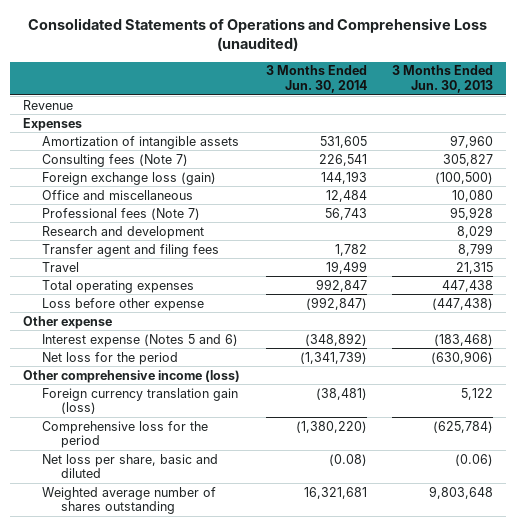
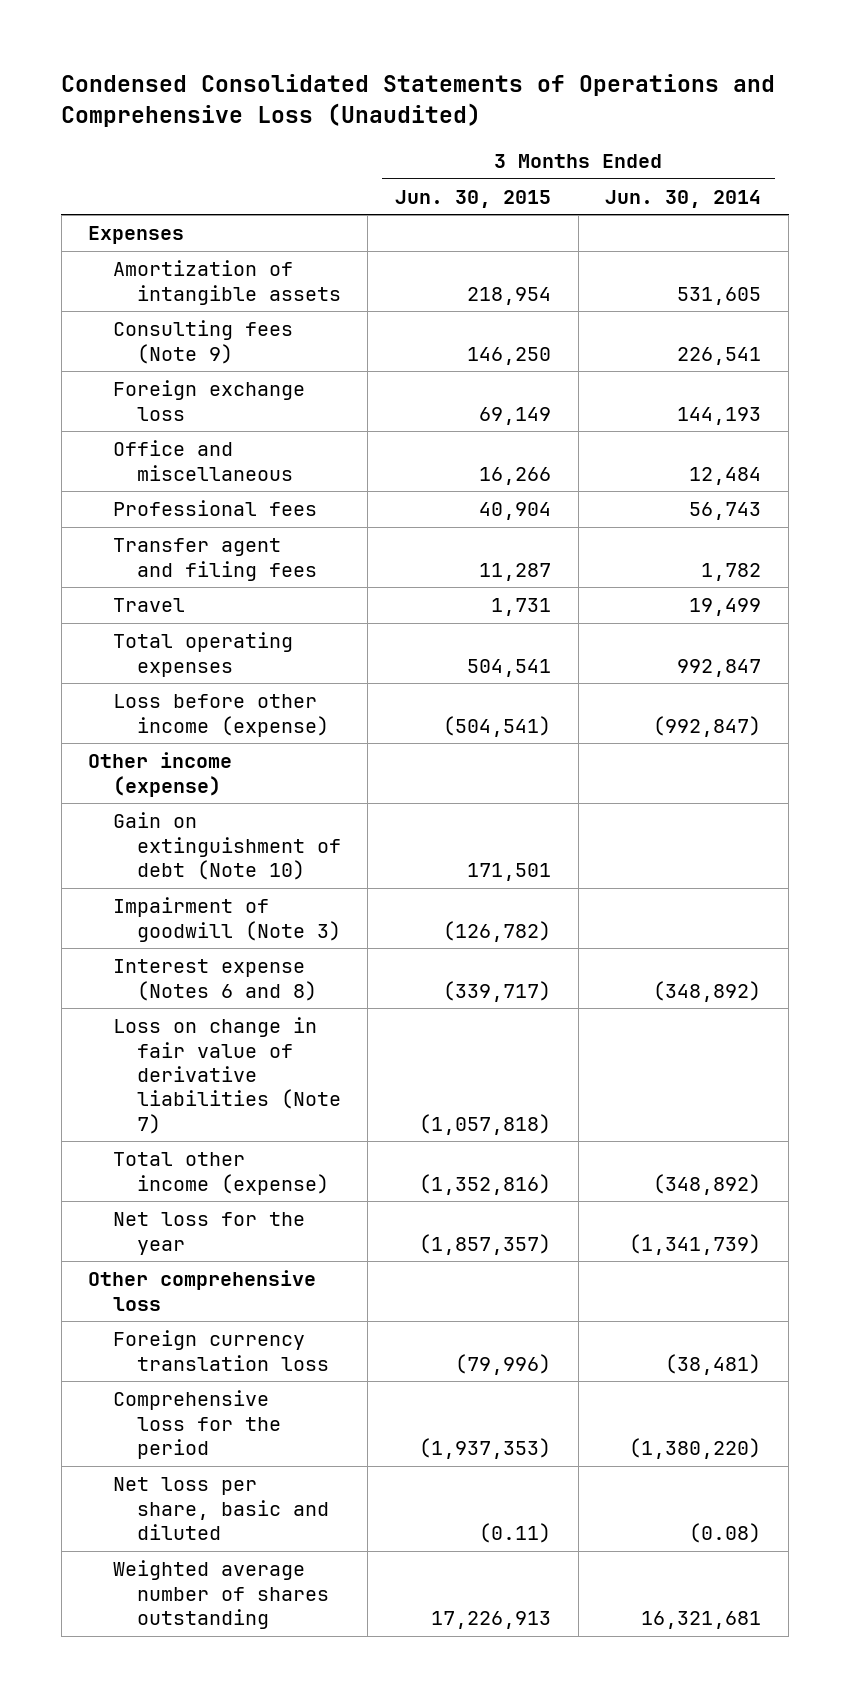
- Consolidated Statements of Operations and Comprehensive Loss (unaudited)
+ Condensed Consolidated Statements of Operations and Comprehensive Loss (Unaudited)
- | 3 Months Ended Jun. 30, 2014 | 3 Months Ended Jun. 30, 2013
+ | 3 Months Ended Jun. 30, 2015 | 3 Months Ended Jun. 30, 2014
- Revenue
- Consulting fees (Note 7) | 226,541 | 305,827
- Foreign exchange loss (gain) | 144,193 | (100,500)
+ Consulting fees (Note 9) | 146,250 | 226,541
+ Foreign exchange loss | 69,149 | 144,193
- Professional fees (Note 7) | 56,743 | 95,928
- Research and development | | 8,029
+ Professional fees | 40,904 | 56,743
- Loss before other expense | (992,847) | (447,438)
- Other expense
- Interest expense (Notes 5 and 6) | (348,892) | (183,468)
- Net loss for the period | (1,341,739) | (630,906)
- Other comprehensive income (loss)
- Foreign currency translation gain (loss) | (38,481) | 5,122
+ Loss before other income (expense) | (504,541) | (992,847)
+ Other income (expense)
+ Gain on extinguishment of debt (Note 10) | 171,501 |
+ Impairment of goodwill (Note 3) | (126,782) |
+ Interest expense (Notes 6 and 8) | (339,717) | (348,892)
+ Loss on change in fair value of derivative liabilities (Note 7) | (1,057,818) |
+ Total other income (expense) | (1,352,816) | (348,892)
+ Net loss for the year | (1,857,357) | (1,341,739)
+ Other comprehensive loss
+ Foreign currency translation loss | (79,996) | (38,481)

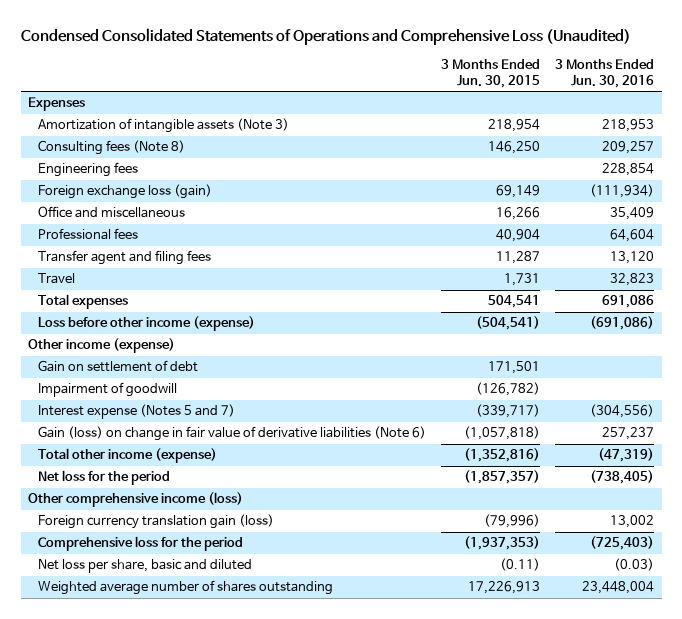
- | 3 Months Ended Jun. 30, 2015 | 3 Months Ended Jun. 30, 2014
+ | 3 Months Ended Jun. 30, 2015 | 3 Months Ended Jun. 30, 2016
- Amortization of intangible assets | 218,954 | 531,605
- Consulting fees (Note 9) | 146,250 | 226,541
- Foreign exchange loss | 69,149 | 144,193
+ Amortization of intangible assets (Note 3) | 218,954 | 218,953
+ Consulting fees (Note 8) | 146,250 | 209,257
+ Engineering fees | | 228,854
+ Foreign exchange loss (gain) | 69,149 | (111,934)
- Total operating expenses | 504,541 | 992,847
+ Total expenses | 504,541 | 691,086
- Gain on extinguishment of debt (Note 10) | 171,501 |
- Impairment of goodwill (Note 3) | (126,782) |
- Interest expense (Notes 6 and 8) | (339,717) | (348,892)
- Loss on change in fair value of derivative liabilities (Note 7) | (1,057,818) |
+ Gain on settlement of debt | 171,501 |
+ Impairment of goodwill | (126,782) |
+ Interest expense (Notes 5 and 7) | (339,717) | (304,556)
+ Gain (loss) on change in fair value of derivative liabilities (Note 6) | (1,057,818) | 257,237
- Net loss for the year | (1,857,357) | (1,341,739)
- Other comprehensive loss
- Foreign currency translation loss | (79,996) | (38,481)
+ Net loss for the period | (1,857,357) | (738,405)
+ Other comprehensive income (loss)
+ Foreign currency translation gain (loss) | (79,996) | 13,002

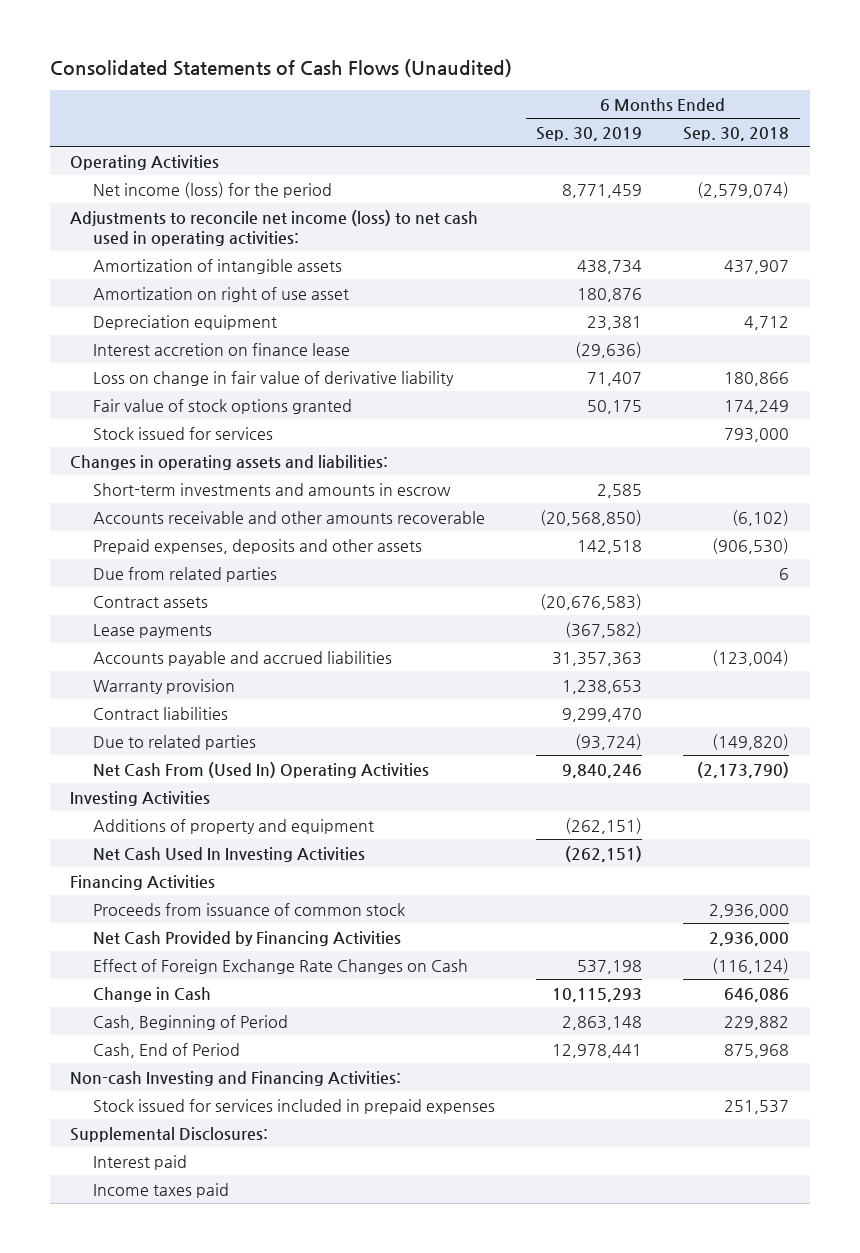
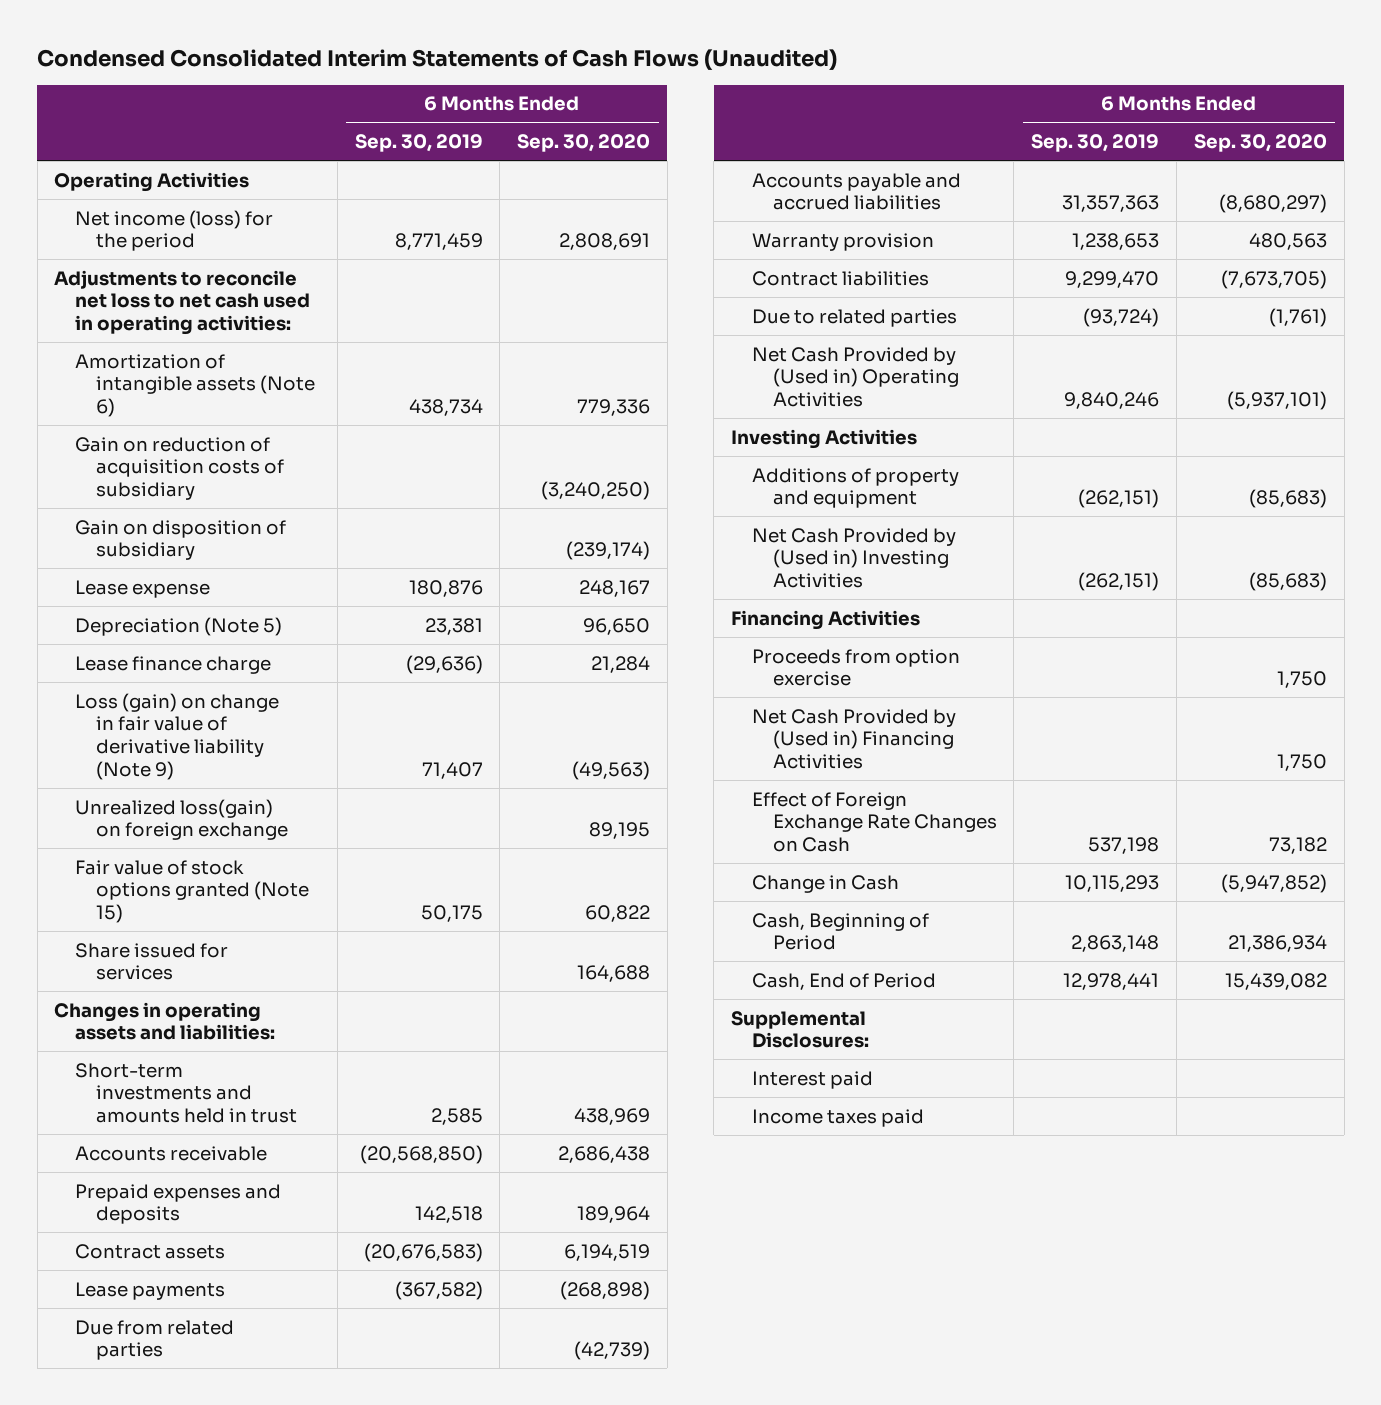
- Consolidated Statements of Cash Flows (Unaudited)
+ Condensed Consolidated Interim Statements of Cash Flows (Unaudited)
- | 6 Months Ended Sep. 30, 2019 | 6 Months Ended Sep. 30, 2018
+ | 6 Months Ended Sep. 30, 2019 | 6 Months Ended Sep. 30, 2020
- Adjustments to reconcile net income (loss) to net cash used in operating activities:
- Amortization of intangible assets | 438,734 | 437,907
- Amortization on right of use asset | 180,876 |
- Depreciation equipment | 23,381 | 4,712
- Interest accretion on finance lease | (29,636) |
- Loss on change in fair value of derivative liability | 71,407 | 180,866
- Fair value of stock options granted | 50,175 | 174,249
- Stock issued for services | | 793,000
+ Adjustments to reconcile net loss to net cash used in operating activities:
+ Amortization of intangible assets (Note 6) | 438,734 | 779,336
+ Gain on reduction of acquisition costs of subsidiary | | (3,240,250)
+ Gain on disposition of subsidiary | | (239,174)
+ Lease expense | 180,876 | 248,167
+ Depreciation (Note 5) | 23,381 | 96,650
+ Lease finance charge | (29,636) | 21,284
+ Loss (gain) on change in fair value of derivative liability (Note 9) | 71,407 | (49,563)
+ Unrealized loss(gain) on foreign exchange | | 89,195
+ Fair value of stock options granted (Note 15) | 50,175 | 60,822
+ Share issued for services | | 164,688
- Short-term investments and amounts in escrow | 2,585 |
- Accounts receivable and other amounts recoverable | (20,568,850) | (6,102)
- Prepaid expenses, deposits and other assets | 142,518 | (906,530)
+ Short-term investments and amounts held in trust | 2,585 | 438,969
+ Accounts receivable | (20,568,850) | 2,686,438
+ Prepaid expenses and deposits | 142,518 | 189,964
moved down: Due from related parties | | (42,739)
- Net Cash From (Used In) Operating Activities | 9,840,246 | (2,173,790)
+ Net Cash Provided by (Used in) Operating Activities | 9,840,246 | (5,937,101)
- Net Cash Used In Investing Activities | (262,151) |
+ Net Cash Provided by (Used in) Investing Activities | (262,151) | (85,683)
- Proceeds from issuance of common stock | | 2,936,000
- Net Cash Provided by Financing Activities | | 2,936,000
+ Proceeds from option exercise | | 1,750
+ Net Cash Provided by (Used in) Financing Activities | | 1,750
- Non-cash Investing and Financing Activities:
- Stock issued for services included in prepaid expenses | | 251,537

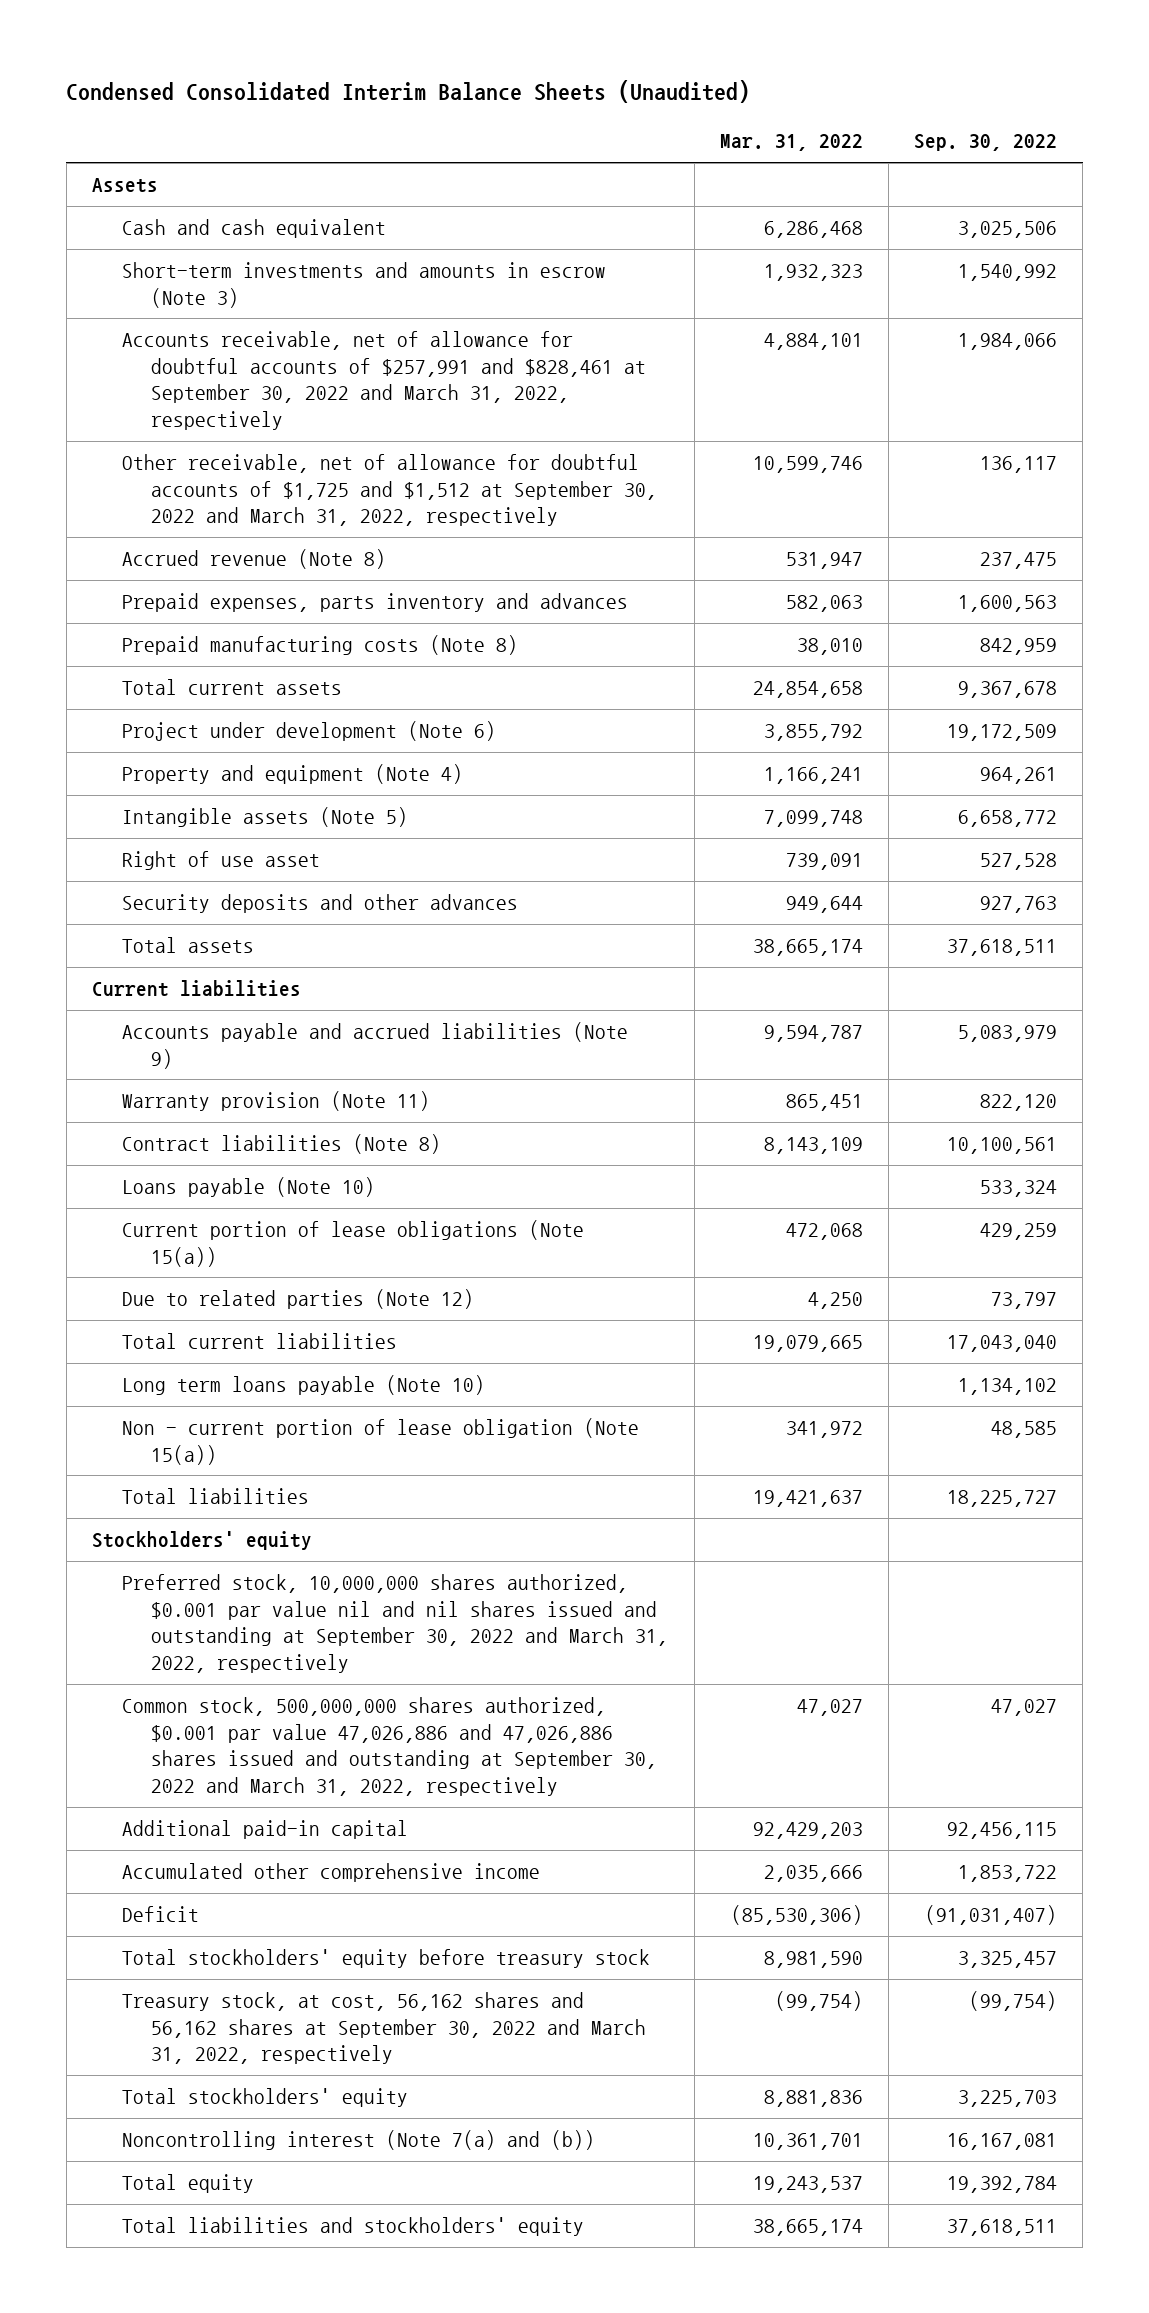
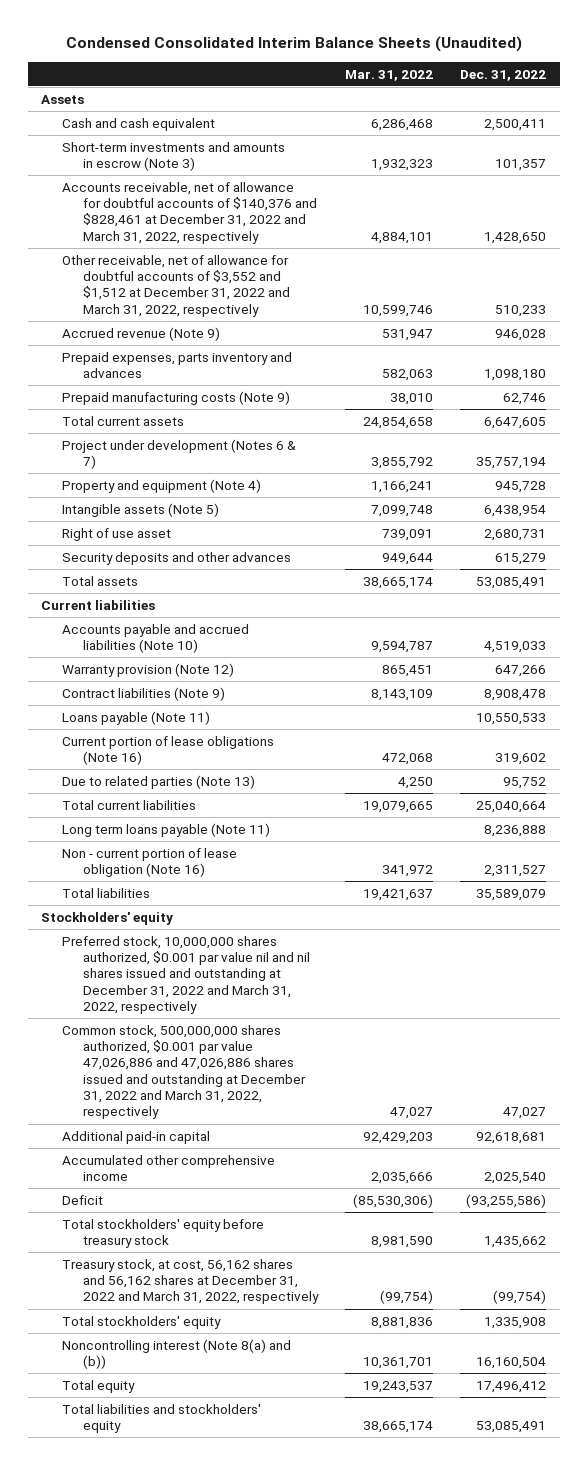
- | Mar. 31, 2022 | Sep. 30, 2022
+ | Mar. 31, 2022 | Dec. 31, 2022
- Accounts receivable, net of allowance for doubtful accounts of $257,991 and $828,461 at September 30, 2022 and March 31, 2022, respectively | 4,884,101 | 1,984,066
- Other receivable, net of allowance for doubtful accounts of $1,725 and $1,512 at September 30, 2022 and March 31, 2022, respectively | 10,599,746 | 136,117
- Accrued revenue (Note 8) | 531,947 | 237,475
+ Accounts receivable, net of allowance for doubtful accounts of $140,376 and $828,461 at December 31, 2022 and March 31, 2022, respectively | 4,884,101 | 1,428,650
+ Other receivable, net of allowance for doubtful accounts of $3,552 and $1,512 at December 31, 2022 and March 31, 2022, respectively | 10,599,746 | 510,233
+ Accrued revenue (Note 9) | 531,947 | 946,028
- Prepaid manufacturing costs (Note 8) | 38,010 | 842,959
+ Prepaid manufacturing costs (Note 9) | 38,010 | 62,746
- Project under development (Note 6) | 3,855,792 | 19,172,509
+ Project under development (Notes 6 & 7) | 3,855,792 | 35,757,194
- Accounts payable and accrued liabilities (Note 9) | 9,594,787 | 5,083,979
- Warranty provision (Note 11) | 865,451 | 822,120
- Contract liabilities (Note 8) | 8,143,109 | 10,100,561
- Loans payable (Note 10) | | 533,324
- Current portion of lease obligations (Note 15(a)) | 472,068 | 429,259
- Due to related parties (Note 12) | 4,250 | 73,797
+ Accounts payable and accrued liabilities (Note 10) | 9,594,787 | 4,519,033
+ Warranty provision (Note 12) | 865,451 | 647,266
+ Contract liabilities (Note 9) | 8,143,109 | 8,908,478
+ Loans payable (Note 11) | | 10,550,533
+ Current portion of lease obligations (Note 16) | 472,068 | 319,602
+ Due to related parties (Note 13) | 4,250 | 95,752
- Long term loans payable (Note 10) | | 1,134,102
- Non - current portion of lease obligation (Note 15(a)) | 341,972 | 48,585
+ Long term loans payable (Note 11) | | 8,236,888
+ Non - current portion of lease obligation (Note 16) | 341,972 | 2,311,527
- Preferred stock, 10,000,000 shares authorized, $0.001 par value nil and nil shares issued and outstanding at September 30, 2022 and March 31, 2022, respectively
- Common stock, 500,000,000 shares authorized, $0.001 par value 47,026,886 and 47,026,886 shares issued and outstanding at September 30, 2022 and March 31, 2022, respectively | 47,027 | 47,027
+ Preferred stock, 10,000,000 shares authorized, $0.001 par value nil and nil shares issued and outstanding at December 31, 2022 and March 31, 2022, respectively
+ Common stock, 500,000,000 shares authorized, $0.001 par value 47,026,886 and 47,026,886 shares issued and outstanding at December 31, 2022 and March 31, 2022, respectively | 47,027 | 47,027
- Treasury stock, at cost, 56,162 shares and 56,162 shares at September 30, 2022 and March 31, 2022, respectively | (99,754) | (99,754)
+ Treasury stock, at cost, 56,162 shares and 56,162 shares at December 31, 2022 and March 31, 2022, respectively | (99,754) | (99,754)
- Noncontrolling interest (Note 7(a) and (b)) | 10,361,701 | 16,167,081
+ Noncontrolling interest (Note 8(a) and (b)) | 10,361,701 | 16,160,504

